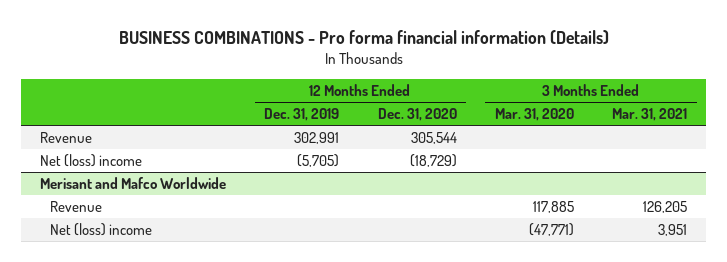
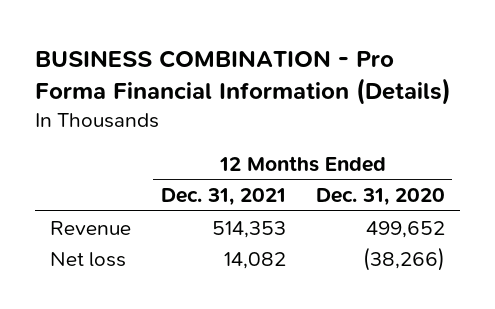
- BUSINESS COMBINATIONS - Pro forma financial information (Details)
+ BUSINESS COMBINATION - Pro Forma Financial Information (Details)
- | 12 Months Ended Dec. 31, 2019 | 12 Months Ended Dec. 31, 2020 | 3 Months Ended Mar. 31, 2020 | 3 Months Ended Mar. 31, 2021
+ | 12 Months Ended Dec. 31, 2021 | 12 Months Ended Dec. 31, 2020
- Revenue | 302,991 | 305,544 | |
- Net (loss) income | (5,705) | (18,729) | |
- Merisant and Mafco Worldwide
- Revenue | | | 117,885 | 126,205
- Net (loss) income | | | (47,771) | 3,951
+ Revenue | 514,353 | 499,652
+ Net loss | 14,082 | (38,266)

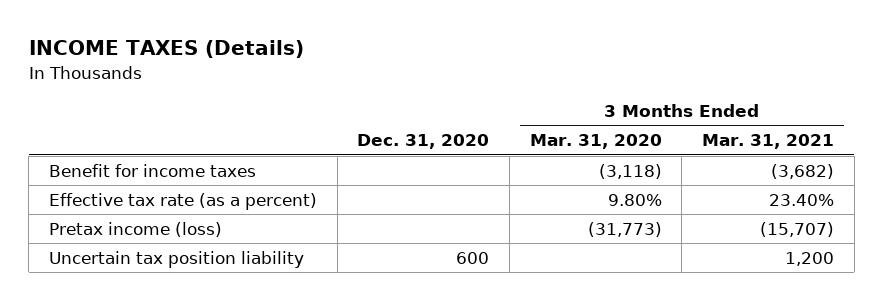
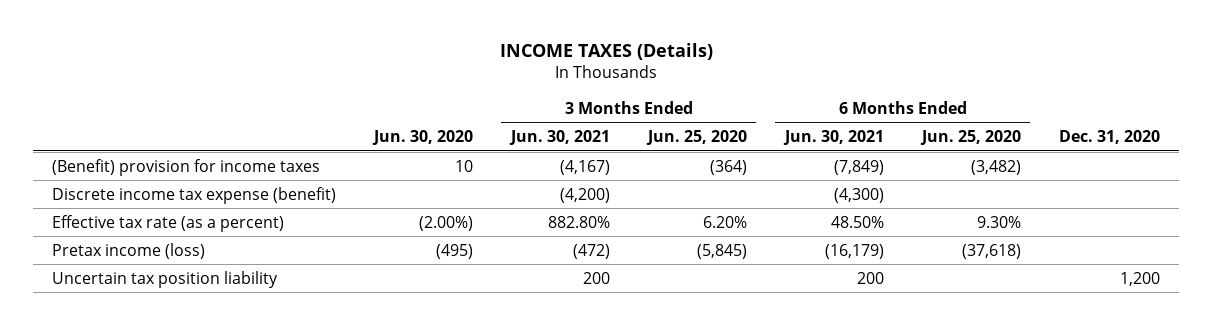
- | Dec. 31, 2020 | 3 Months Ended Mar. 31, 2020 | 3 Months Ended Mar. 31, 2021
+ | Jun. 30, 2020 | 3 Months Ended Jun. 30, 2021 | 3 Months Ended Jun. 25, 2020 | 6 Months Ended Jun. 30, 2021 | 6 Months Ended Jun. 25, 2020 | Dec. 31, 2020
- Benefit for income taxes | | (3,118) | (3,682)
+ (Benefit) provision for income taxes | 10 | (4,167) | (364) | (7,849) | (3,482) |
+ Discrete income tax expense (benefit) | | (4,200) | | (4,300) | |
- Uncertain tax position liability | 600 | | 1,200
+ Uncertain tax position liability | | 200 | | 200 | | 1,200

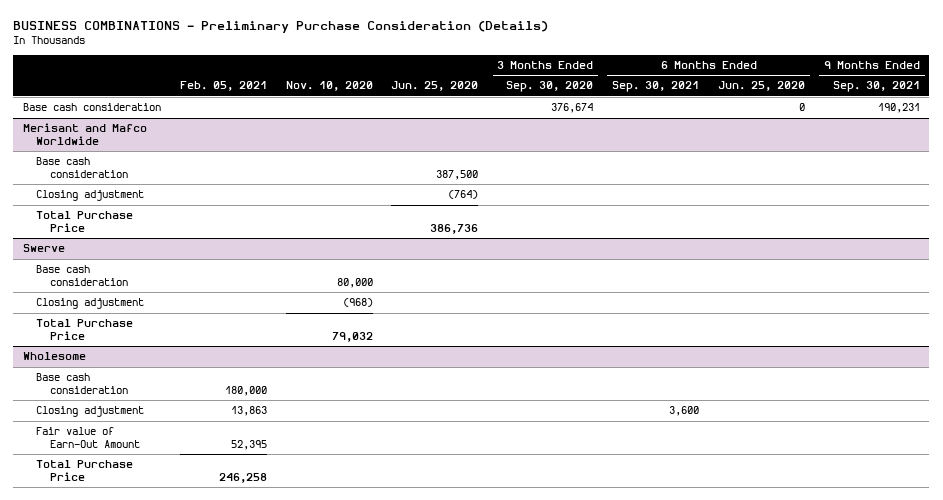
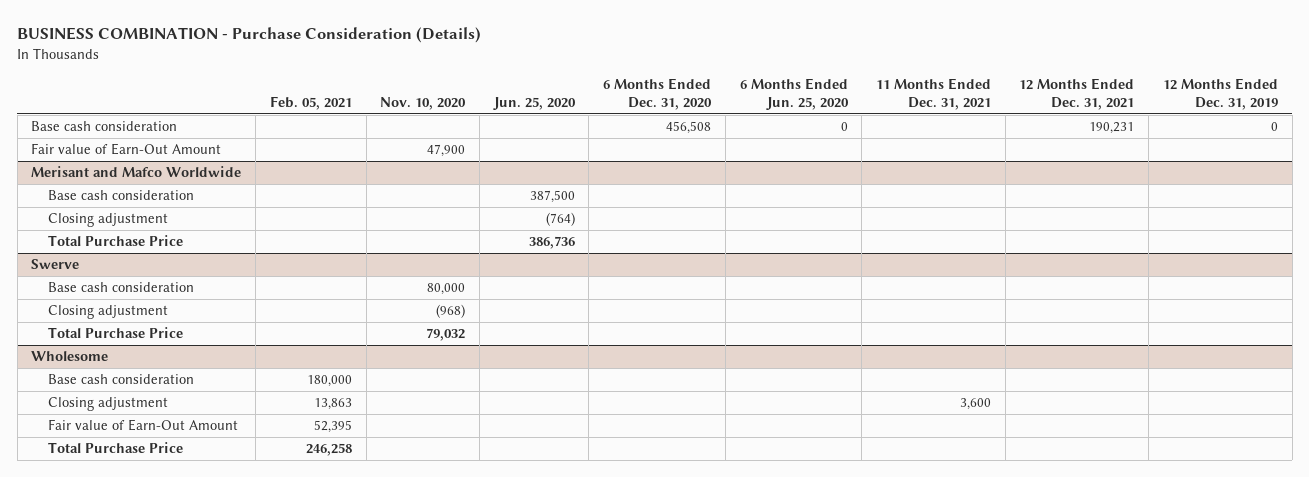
- BUSINESS COMBINATIONS - Preliminary Purchase Consideration (Details)
+ BUSINESS COMBINATION - Purchase Consideration (Details)
- | Feb. 05, 2021 | Nov. 10, 2020 | Jun. 25, 2020 | 3 Months Ended Sep. 30, 2020 | 6 Months Ended Sep. 30, 2021 | 6 Months Ended Jun. 25, 2020 | 9 Months Ended Sep. 30, 2021
+ | Feb. 05, 2021 | Nov. 10, 2020 | Jun. 25, 2020 | 6 Months Ended Dec. 31, 2020 | 6 Months Ended Jun. 25, 2020 | 11 Months Ended Dec. 31, 2021 | 12 Months Ended Dec. 31, 2021 | 12 Months Ended Dec. 31, 2019
+ Fair value of Earn-Out Amount | | 47,900 | | | | | |

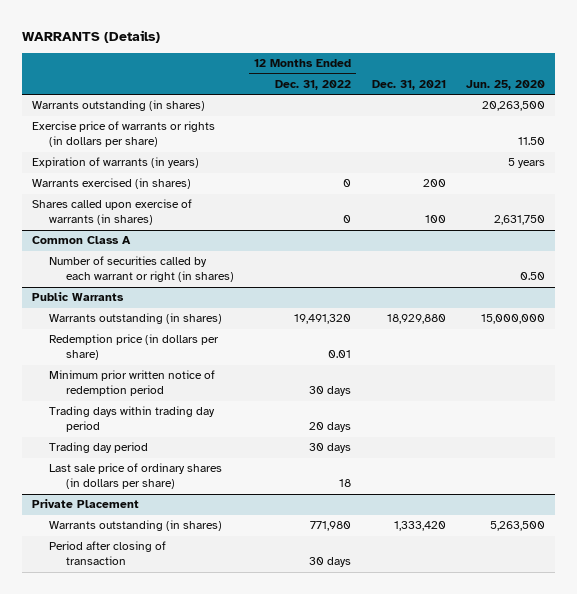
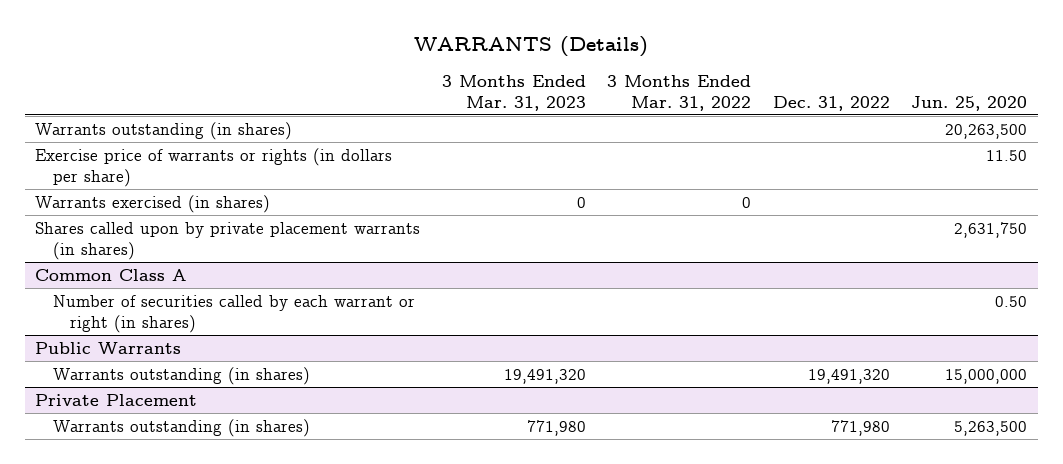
- | 12 Months Ended Dec. 31, 2022 | Dec. 31, 2021 | Jun. 25, 2020
+ | 3 Months Ended Mar. 31, 2023 | 3 Months Ended Mar. 31, 2022 | Dec. 31, 2022 | Jun. 25, 2020
- Expiration of warrants (in years) | | | 5 years
- Shares called upon exercise of warrants (in shares) | 0 | 100 | 2,631,750
+ Shares called upon by private placement warrants (in shares) | | | | 2,631,750
@ Public Warrants
- Redemption price (in dollars per share) | 0.01 | |
- Minimum prior written notice of redemption period | 30 days | |
- Trading days within trading day period | 20 days | |
- Trading day period | 30 days | |
- Last sale price of ordinary shares (in dollars per share) | 18 | |
@ Private Placement
- Period after closing of transaction | 30 days | |

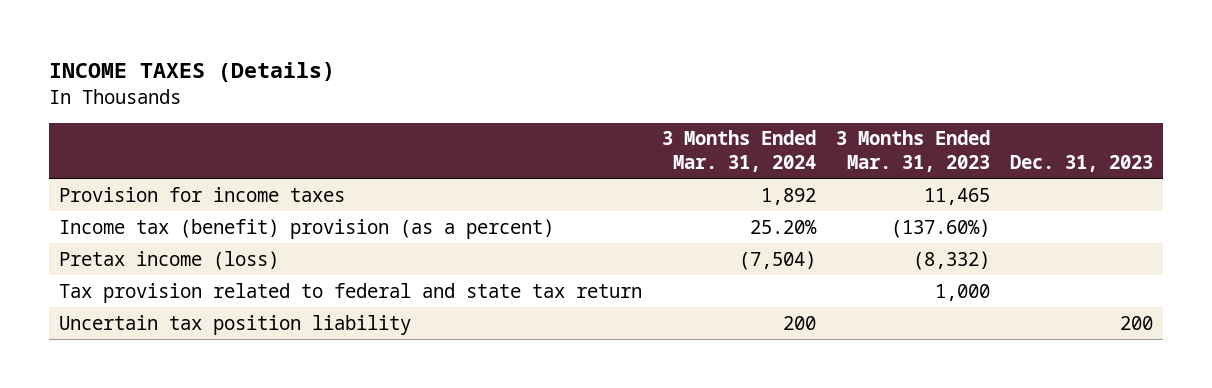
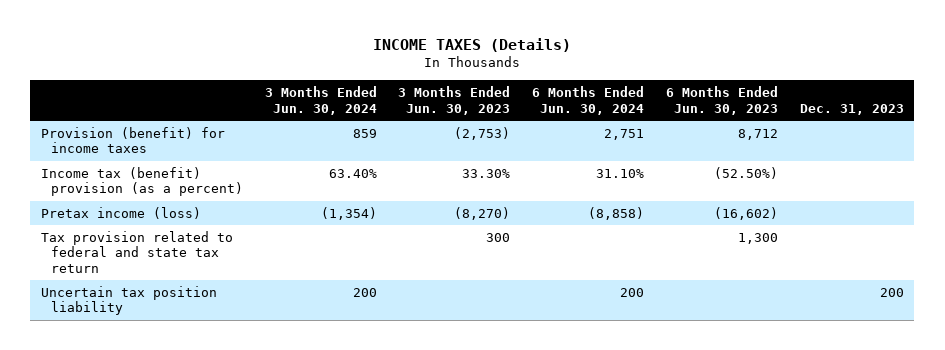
- | 3 Months Ended Mar. 31, 2024 | 3 Months Ended Mar. 31, 2023 | Dec. 31, 2023
+ | 3 Months Ended Jun. 30, 2024 | 3 Months Ended Jun. 30, 2023 | 6 Months Ended Jun. 30, 2024 | 6 Months Ended Jun. 30, 2023 | Dec. 31, 2023
- Provision for income taxes | 1,892 | 11,465 |
+ Provision (benefit) for income taxes | 859 | (2,753) | 2,751 | 8,712 |

